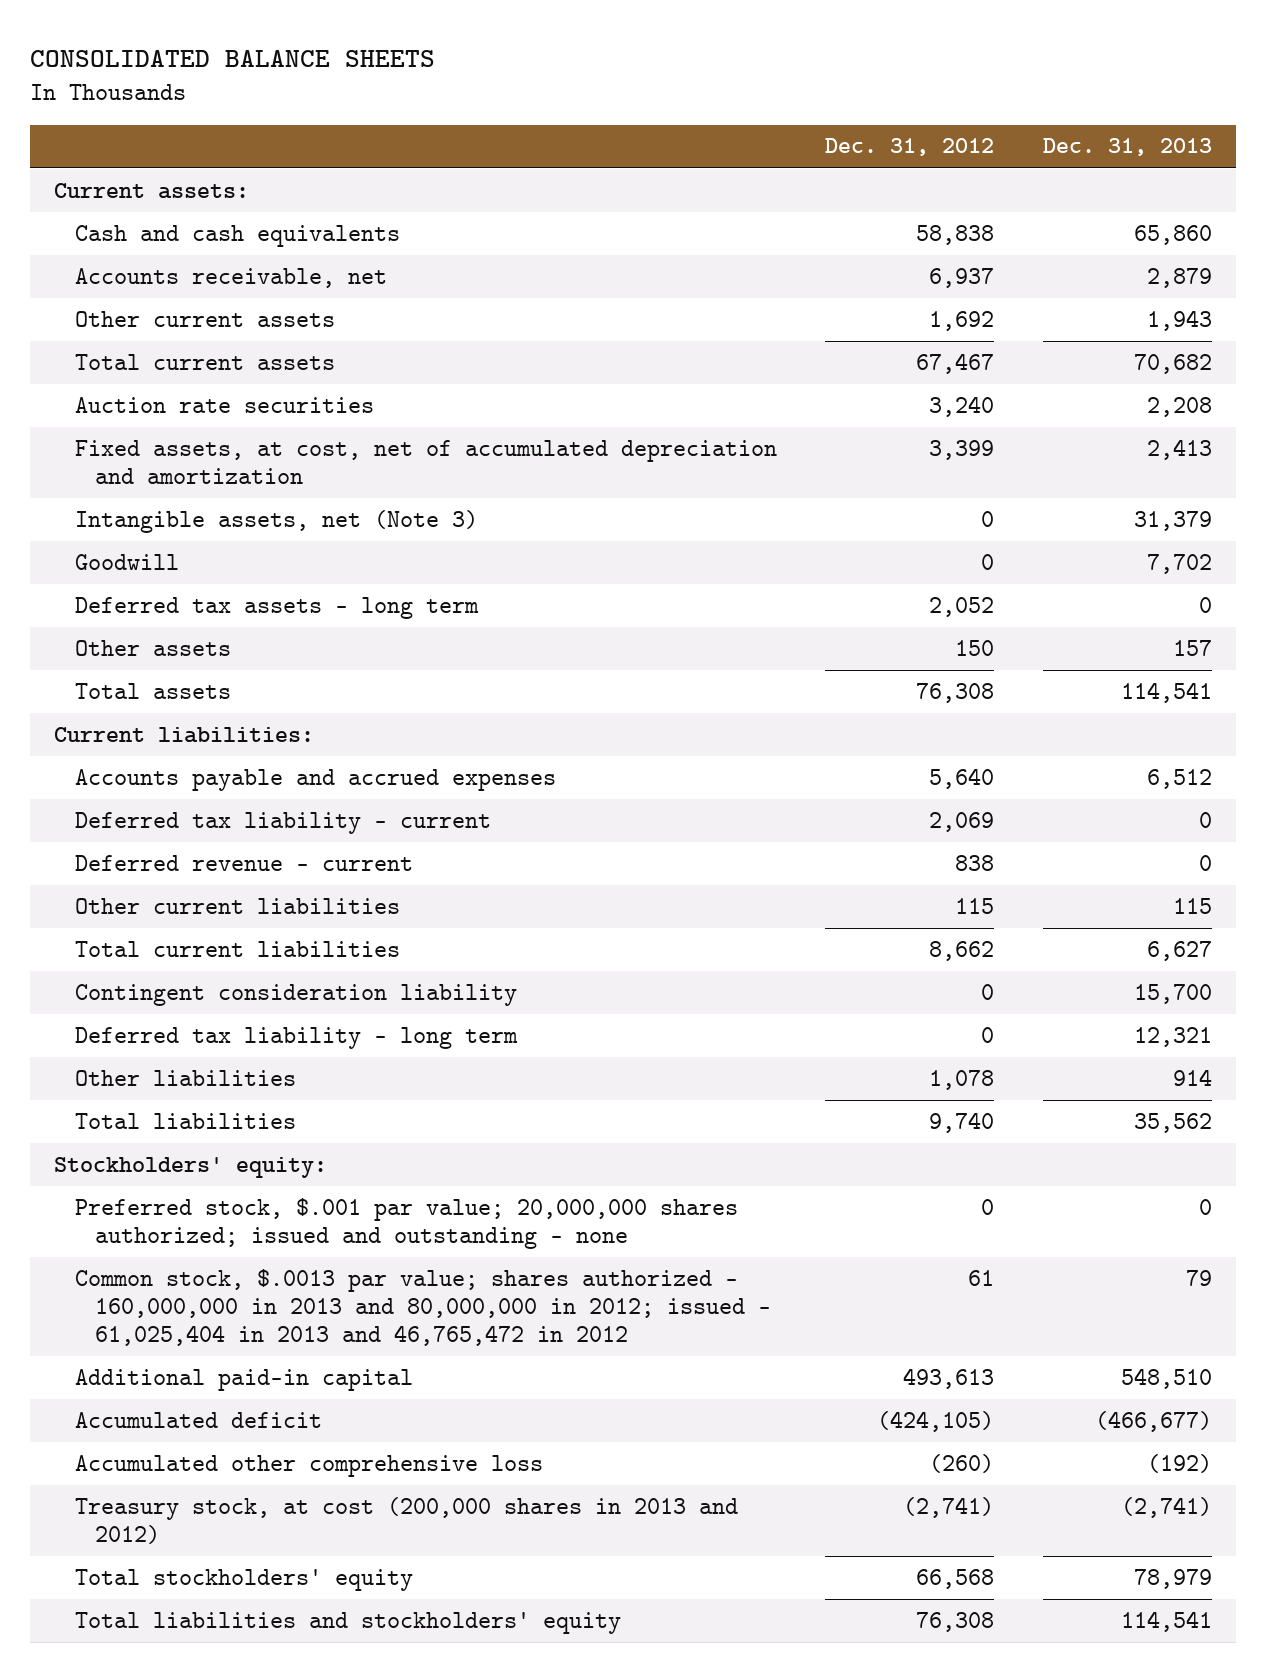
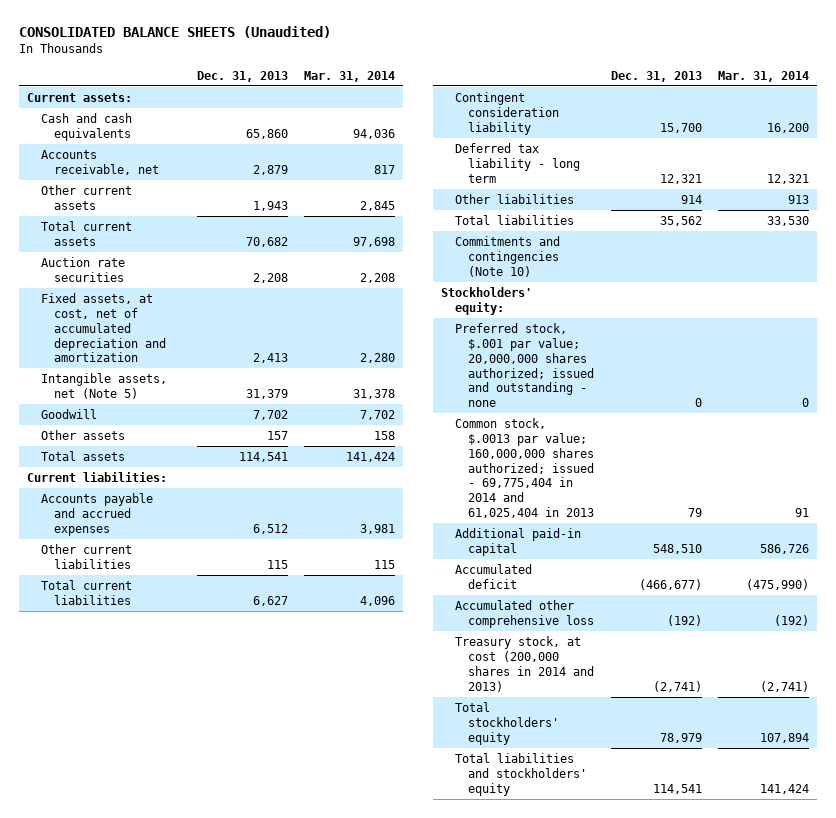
- CONSOLIDATED BALANCE SHEETS
+ CONSOLIDATED BALANCE SHEETS (Unaudited)
- | Dec. 31, 2012 | Dec. 31, 2013
+ | Dec. 31, 2013 | Mar. 31, 2014
- Intangible assets, net (Note 3) | 0 | 31,379
+ Intangible assets, net (Note 5) | 31,379 | 31,378
- Deferred tax assets - long term | 2,052 | 0
- Deferred tax liability - current | 2,069 | 0
- Deferred revenue - current | 838 | 0
+ Commitments and contingencies (Note 10)
- Common stock, $.0013 par value; shares authorized - 160,000,000 in 2013 and 80,000,000 in 2012; issued - 61,025,404 in 2013 and 46,765,472 in 2012 | 61 | 79
+ Common stock, $.0013 par value; 160,000,000 shares authorized; issued - 69,775,404 in 2014 and 61,025,404 in 2013 | 79 | 91
- Treasury stock, at cost (200,000 shares in 2013 and 2012) | (2,741) | (2,741)
+ Treasury stock, at cost (200,000 shares in 2014 and 2013) | (2,741) | (2,741)

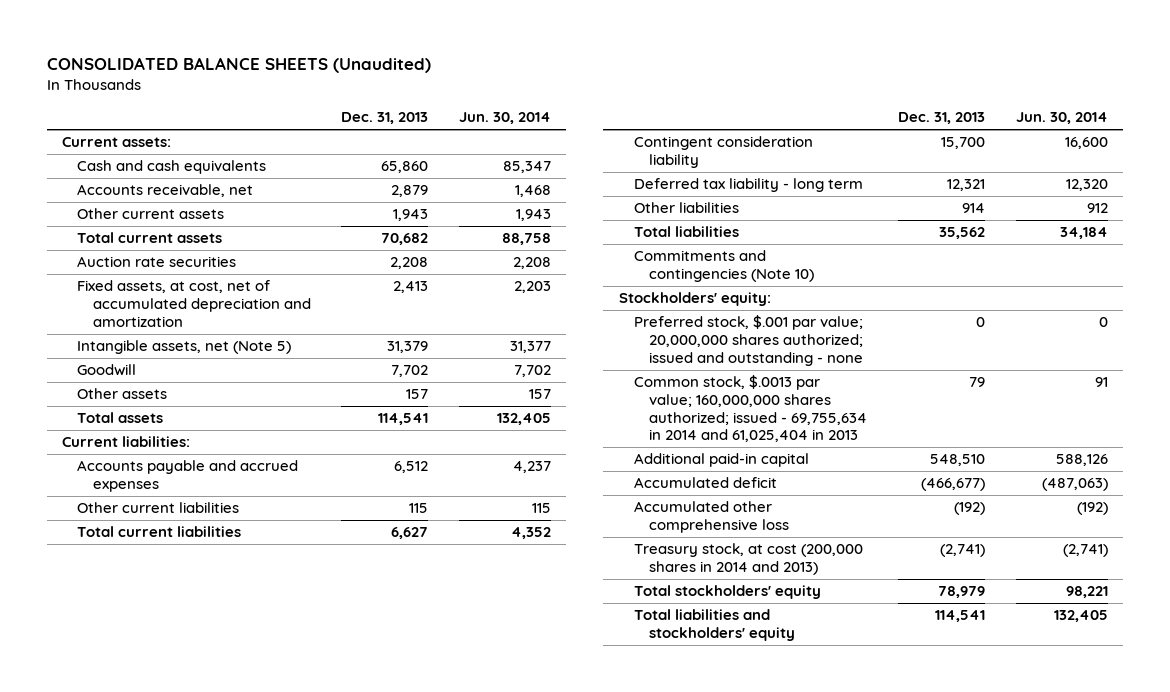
- | Dec. 31, 2013 | Mar. 31, 2014
+ | Dec. 31, 2013 | Jun. 30, 2014
- Common stock, $.0013 par value; 160,000,000 shares authorized; issued - 69,775,404 in 2014 and 61,025,404 in 2013 | 79 | 91
+ Common stock, $.0013 par value; 160,000,000 shares authorized; issued - 69,755,634 in 2014 and 61,025,404 in 2013 | 79 | 91

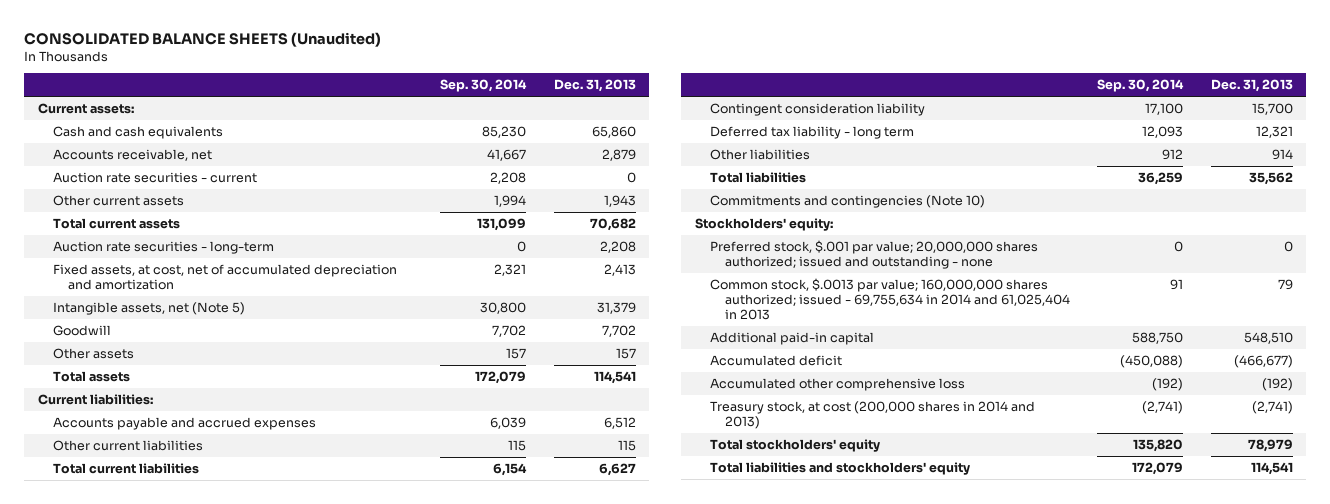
- | Dec. 31, 2013 | Jun. 30, 2014
+ | Sep. 30, 2014 | Dec. 31, 2013
+ Auction rate securities - current | 2,208 | 0
- Auction rate securities | 2,208 | 2,208
+ Auction rate securities - long-term | 0 | 2,208

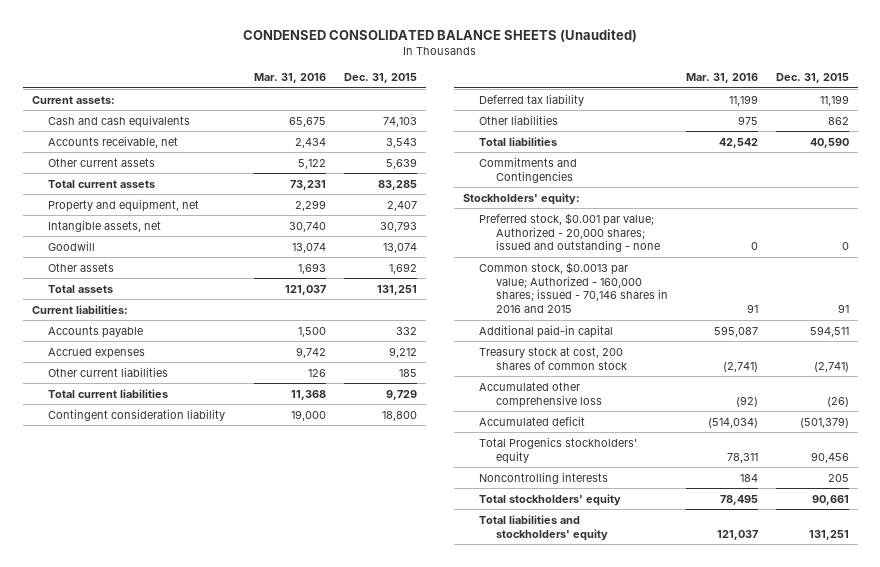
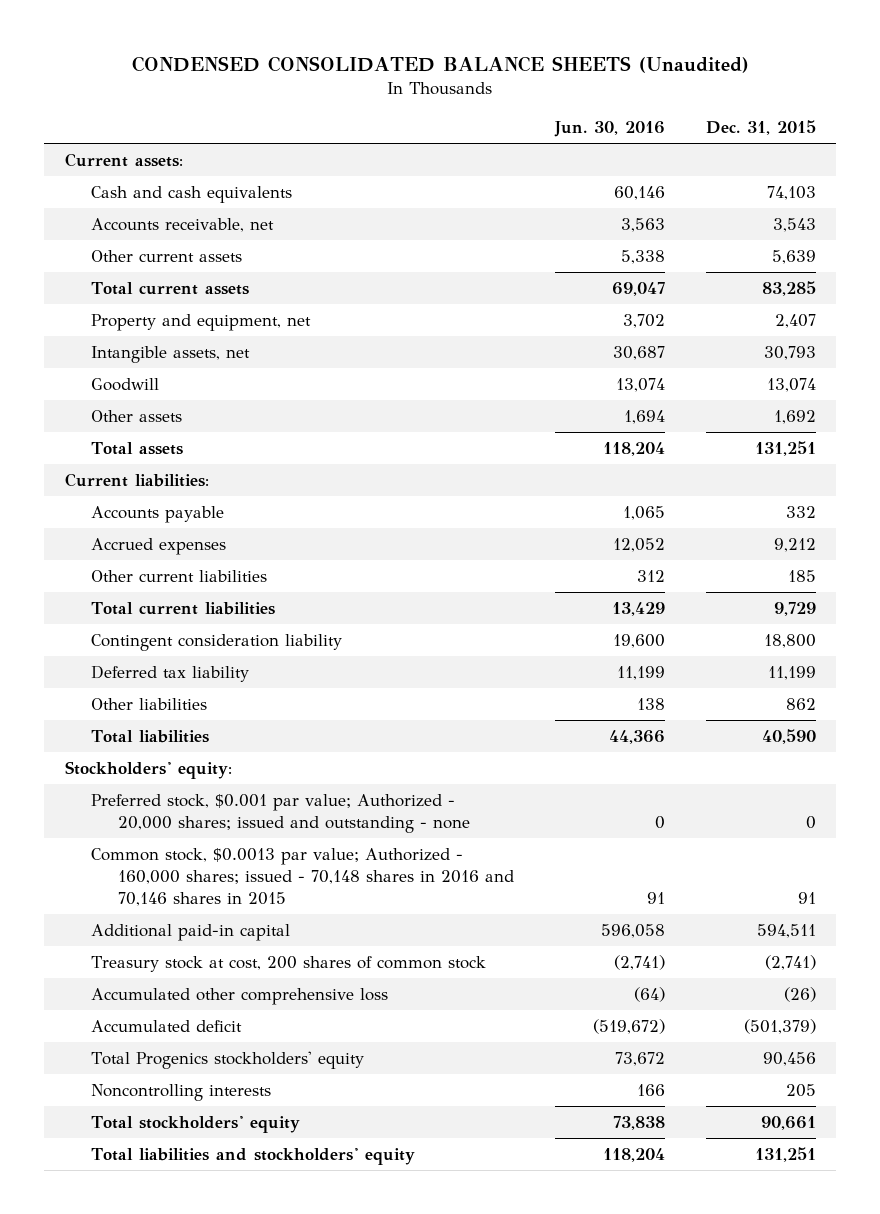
- | Mar. 31, 2016 | Dec. 31, 2015
+ | Jun. 30, 2016 | Dec. 31, 2015
- Commitments and Contingencies
- Common stock, $0.0013 par value; Authorized - 160,000 shares; issued - 70,146 shares in 2016 and 2015 | 91 | 91
+ Common stock, $0.0013 par value; Authorized - 160,000 shares; issued - 70,148 shares in 2016 and 70,146 shares in 2015 | 91 | 91

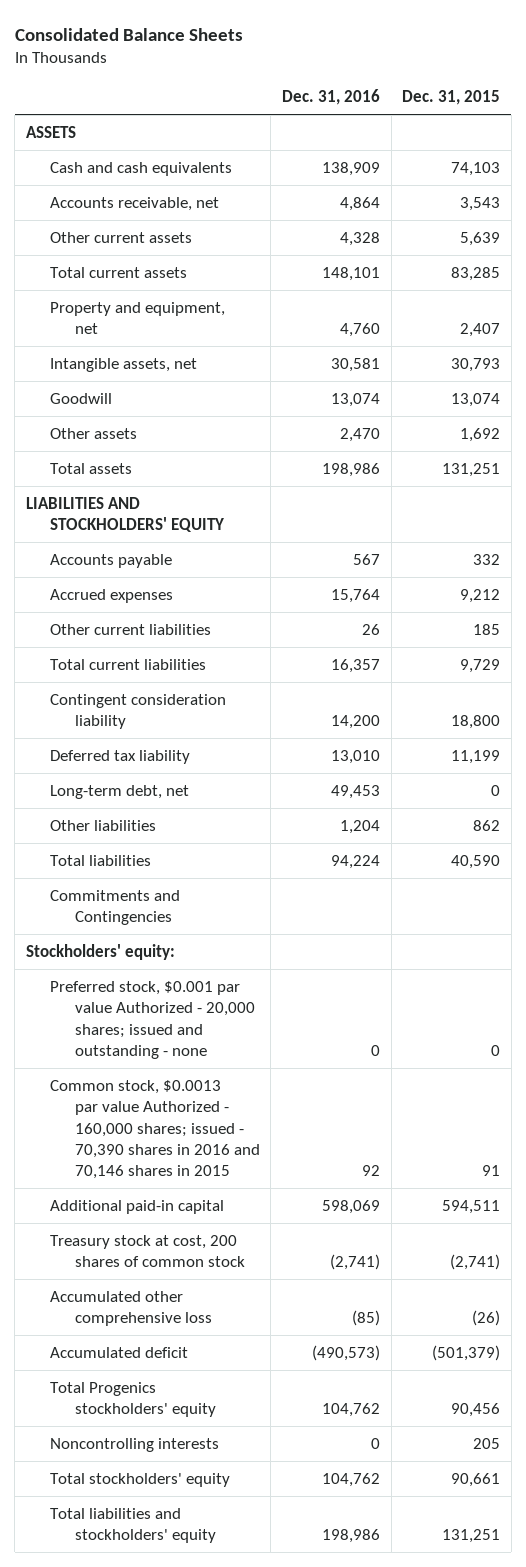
- CONDENSED CONSOLIDATED BALANCE SHEETS (Unaudited)
+ Consolidated Balance Sheets
- | Jun. 30, 2016 | Dec. 31, 2015
+ | Dec. 31, 2016 | Dec. 31, 2015
- Current assets:
+ ASSETS
- Current liabilities:
+ LIABILITIES AND STOCKHOLDERS' EQUITY
+ Long-term debt, net | 49,453 | 0
+ Commitments and Contingencies
- Preferred stock, $0.001 par value; Authorized - 20,000 shares; issued and outstanding - none | 0 | 0
- Common stock, $0.0013 par value; Authorized - 160,000 shares; issued - 70,148 shares in 2016 and 70,146 shares in 2015 | 91 | 91
+ Preferred stock, $0.001 par value Authorized - 20,000 shares; issued and outstanding - none | 0 | 0
+ Common stock, $0.0013 par value Authorized - 160,000 shares; issued - 70,390 shares in 2016 and 70,146 shares in 2015 | 92 | 91

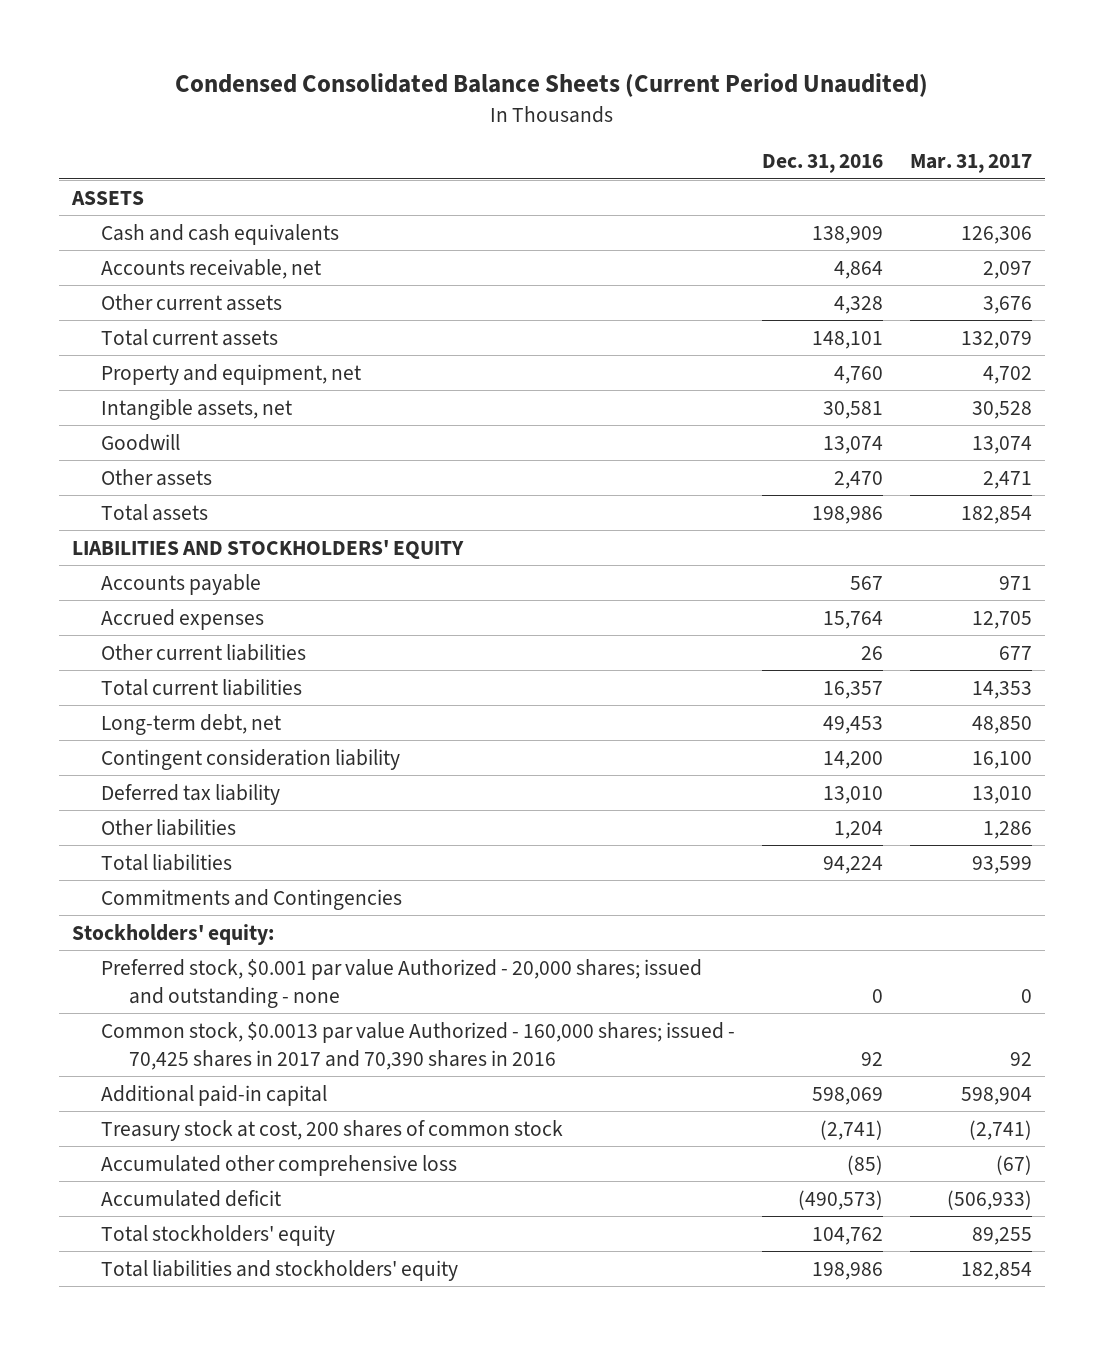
- Consolidated Balance Sheets
+ Condensed Consolidated Balance Sheets (Current Period Unaudited)
- | Dec. 31, 2016 | Dec. 31, 2015
+ | Dec. 31, 2016 | Mar. 31, 2017
moved up: Long-term debt, net | 49,453 | 48,850
- Common stock, $0.0013 par value Authorized - 160,000 shares; issued - 70,390 shares in 2016 and 70,146 shares in 2015 | 92 | 91
+ Common stock, $0.0013 par value Authorized - 160,000 shares; issued - 70,425 shares in 2017 and 70,390 shares in 2016 | 92 | 92
- Total Progenics stockholders' equity | 104,762 | 90,456
- Noncontrolling interests | 0 | 205

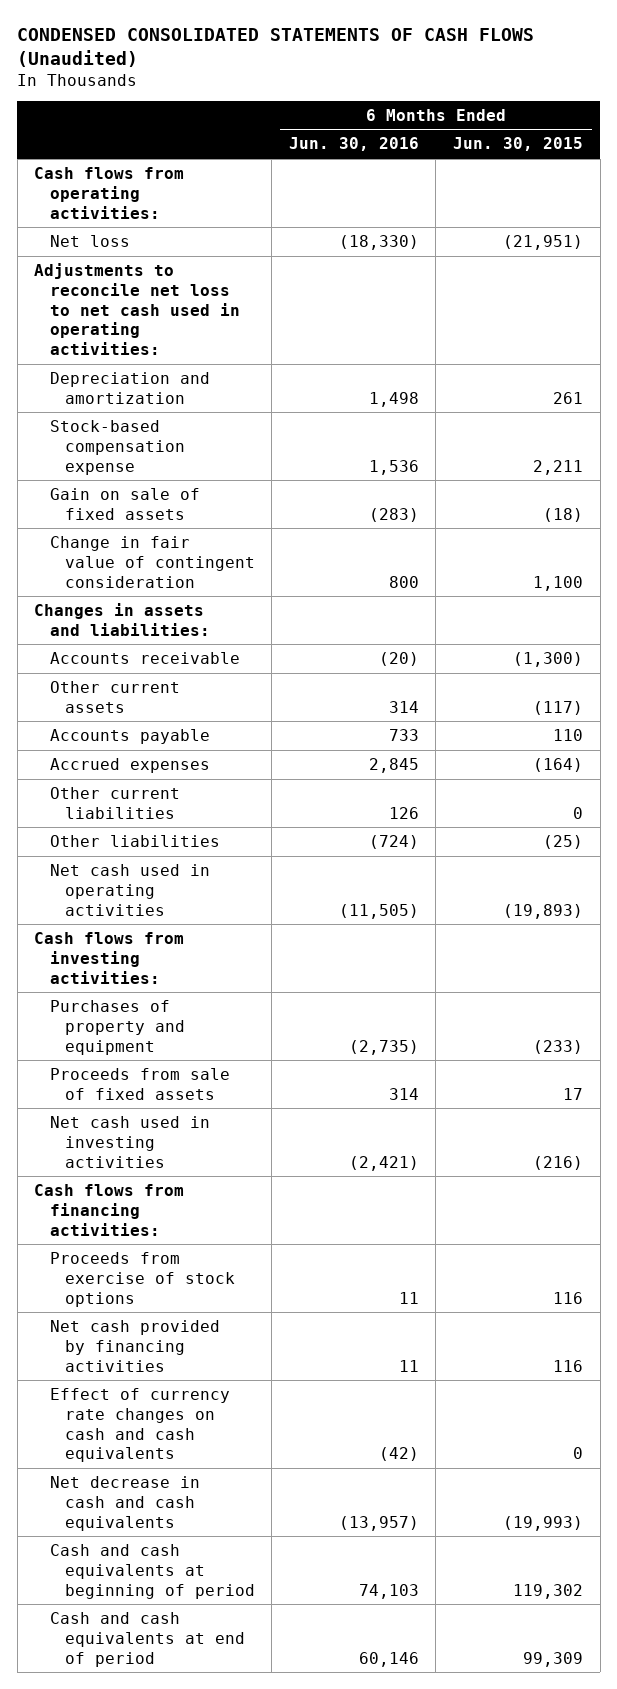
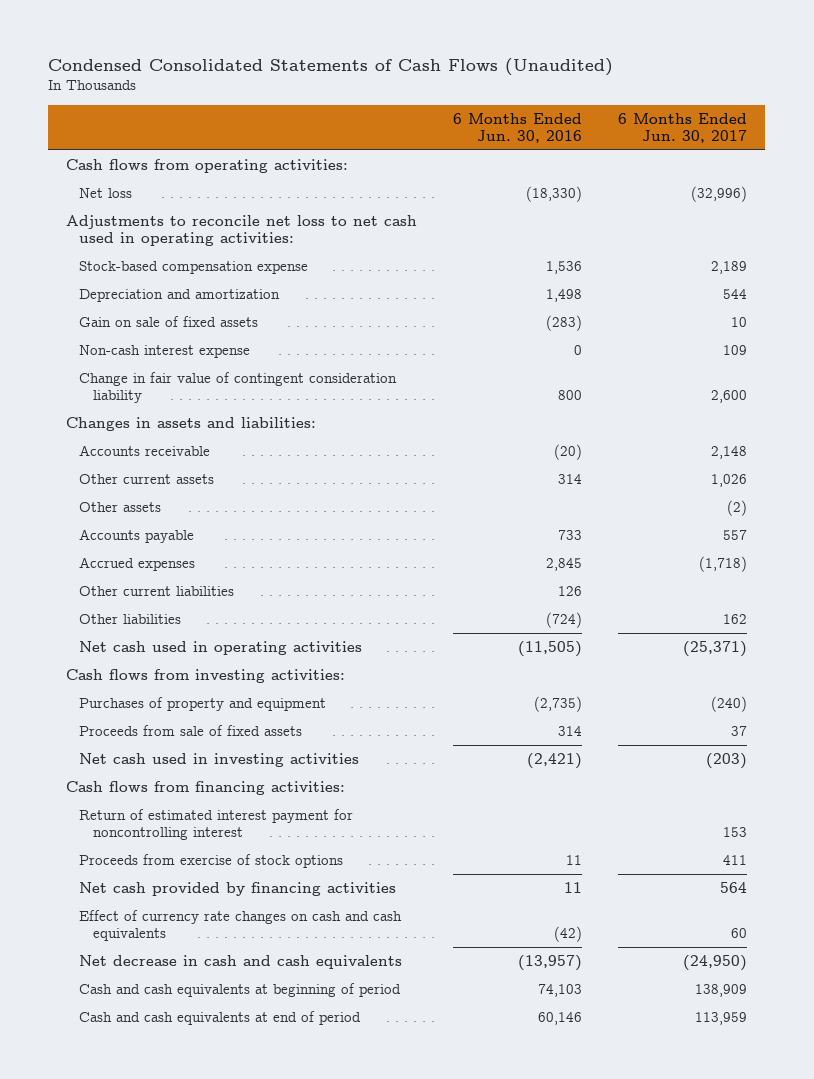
- CONDENSED CONSOLIDATED STATEMENTS OF CASH FLOWS (Unaudited)
+ Condensed Consolidated Statements of Cash Flows (Unaudited)
- | 6 Months Ended Jun. 30, 2016 | 6 Months Ended Jun. 30, 2015
+ | 6 Months Ended Jun. 30, 2016 | 6 Months Ended Jun. 30, 2017
moved down: Depreciation and amortization | 1,498 | 544
- Change in fair value of contingent consideration | 800 | 1,100
+ Non-cash interest expense | 0 | 109
+ Change in fair value of contingent consideration liability | 800 | 2,600
+ Other assets | | (2)
+ Return of estimated interest payment for noncontrolling interest | | 153

